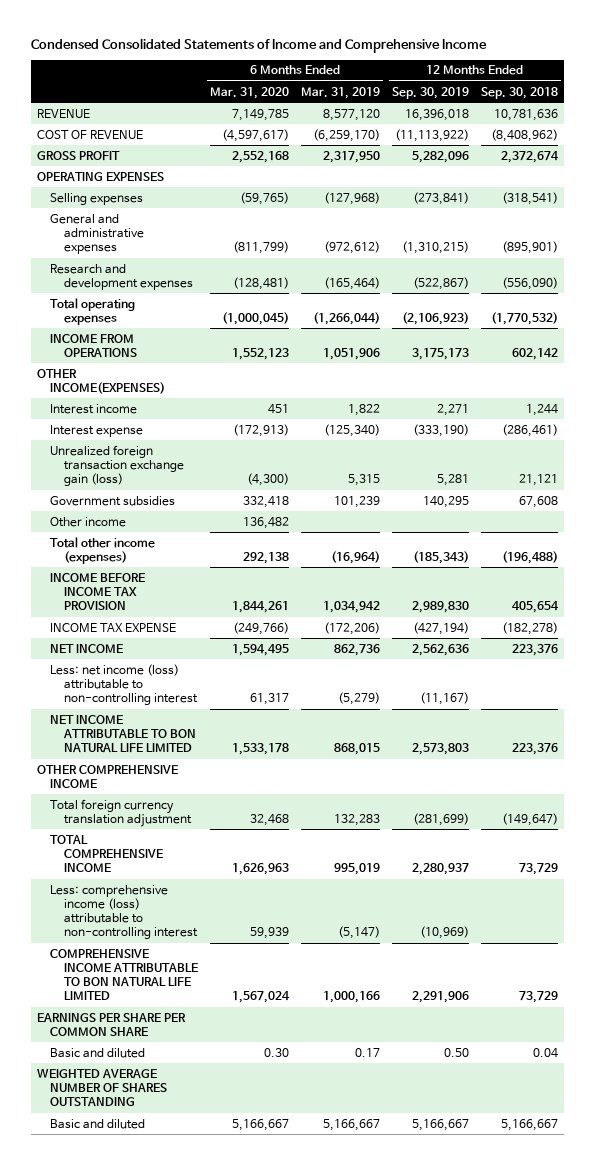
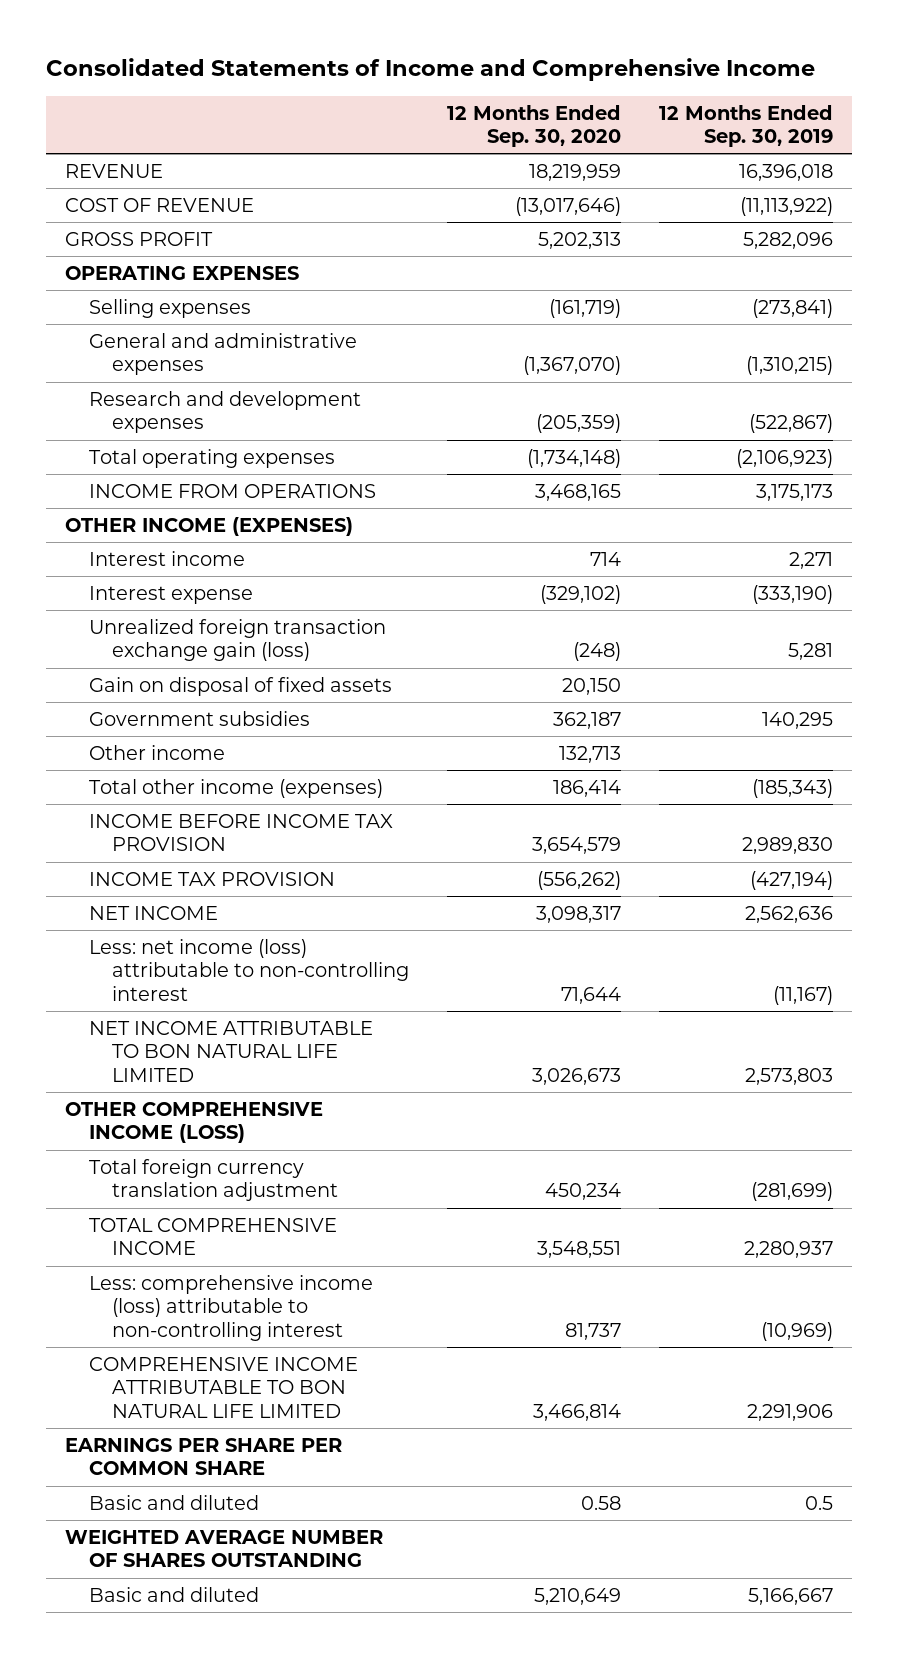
- Condensed Consolidated Statements of Income and Comprehensive Income
+ Consolidated Statements of Income and Comprehensive Income
- | 6 Months Ended Mar. 31, 2020 | 6 Months Ended Mar. 31, 2019 | 12 Months Ended Sep. 30, 2019 | 12 Months Ended Sep. 30, 2018
+ | 12 Months Ended Sep. 30, 2020 | 12 Months Ended Sep. 30, 2019
- OTHER INCOME(EXPENSES)
+ OTHER INCOME (EXPENSES)
+ Gain on disposal of fixed assets | 20,150 |
- INCOME TAX EXPENSE | (249,766) | (172,206) | (427,194) | (182,278)
+ INCOME TAX PROVISION | (556,262) | (427,194)
- OTHER COMPREHENSIVE INCOME
+ OTHER COMPREHENSIVE INCOME (LOSS)
- Basic and diluted | 0.30 | 0.17 | 0.50 | 0.04
+ Basic and diluted | 0.58 | 0.5

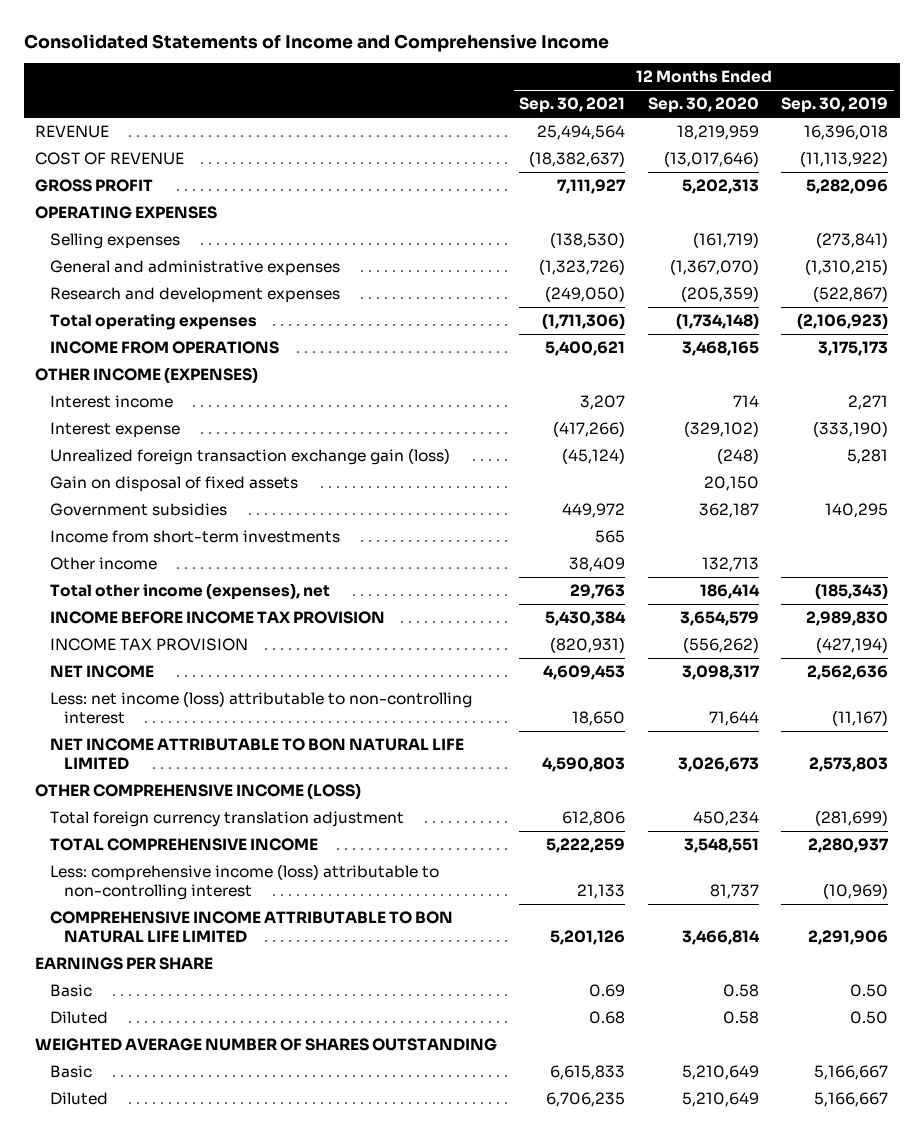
- | 12 Months Ended Sep. 30, 2020 | 12 Months Ended Sep. 30, 2019
+ | 12 Months Ended Sep. 30, 2021 | 12 Months Ended Sep. 30, 2020 | 12 Months Ended Sep. 30, 2019
+ Income from short-term investments | 565 | |
- Total other income (expenses) | 186,414 | (185,343)
+ Total other income (expenses), net | 29,763 | 186,414 | (185,343)
- EARNINGS PER SHARE PER COMMON SHARE
- Basic and diluted | 0.58 | 0.5
+ EARNINGS PER SHARE
+ Basic | 0.69 | 0.58 | 0.50
+ Diluted | 0.68 | 0.58 | 0.50
- Basic and diluted | 5,210,649 | 5,166,667
+ Basic | 6,615,833 | 5,210,649 | 5,166,667
+ Diluted | 6,706,235 | 5,210,649 | 5,166,667

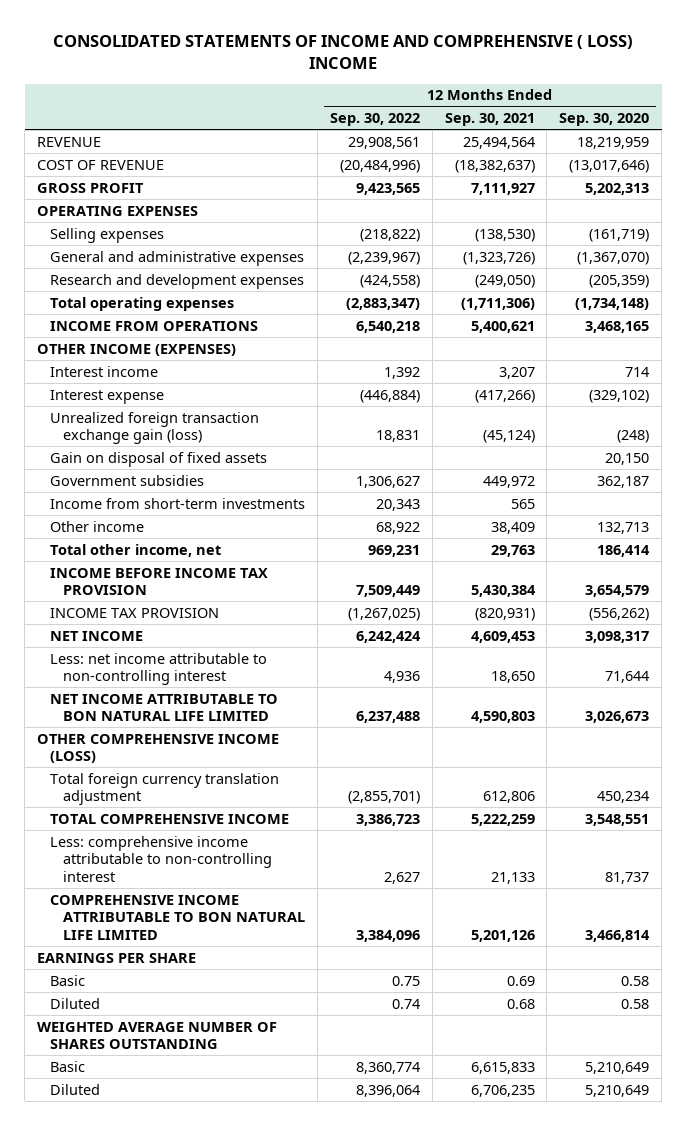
- Consolidated Statements of Income and Comprehensive Income
+ CONSOLIDATED STATEMENTS OF INCOME AND COMPREHENSIVE ( LOSS) INCOME
- | 12 Months Ended Sep. 30, 2021 | 12 Months Ended Sep. 30, 2020 | 12 Months Ended Sep. 30, 2019
+ | 12 Months Ended Sep. 30, 2022 | 12 Months Ended Sep. 30, 2021 | 12 Months Ended Sep. 30, 2020
- Total other income (expenses), net | 29,763 | 186,414 | (185,343)
+ Total other income, net | 969,231 | 29,763 | 186,414
- Less: net income (loss) attributable to non-controlling interest | 18,650 | 71,644 | (11,167)
+ Less: net income attributable to non-controlling interest | 4,936 | 18,650 | 71,644
- Less: comprehensive income (loss) attributable to non-controlling interest | 21,133 | 81,737 | (10,969)
+ Less: comprehensive income attributable to non-controlling interest | 2,627 | 21,133 | 81,737

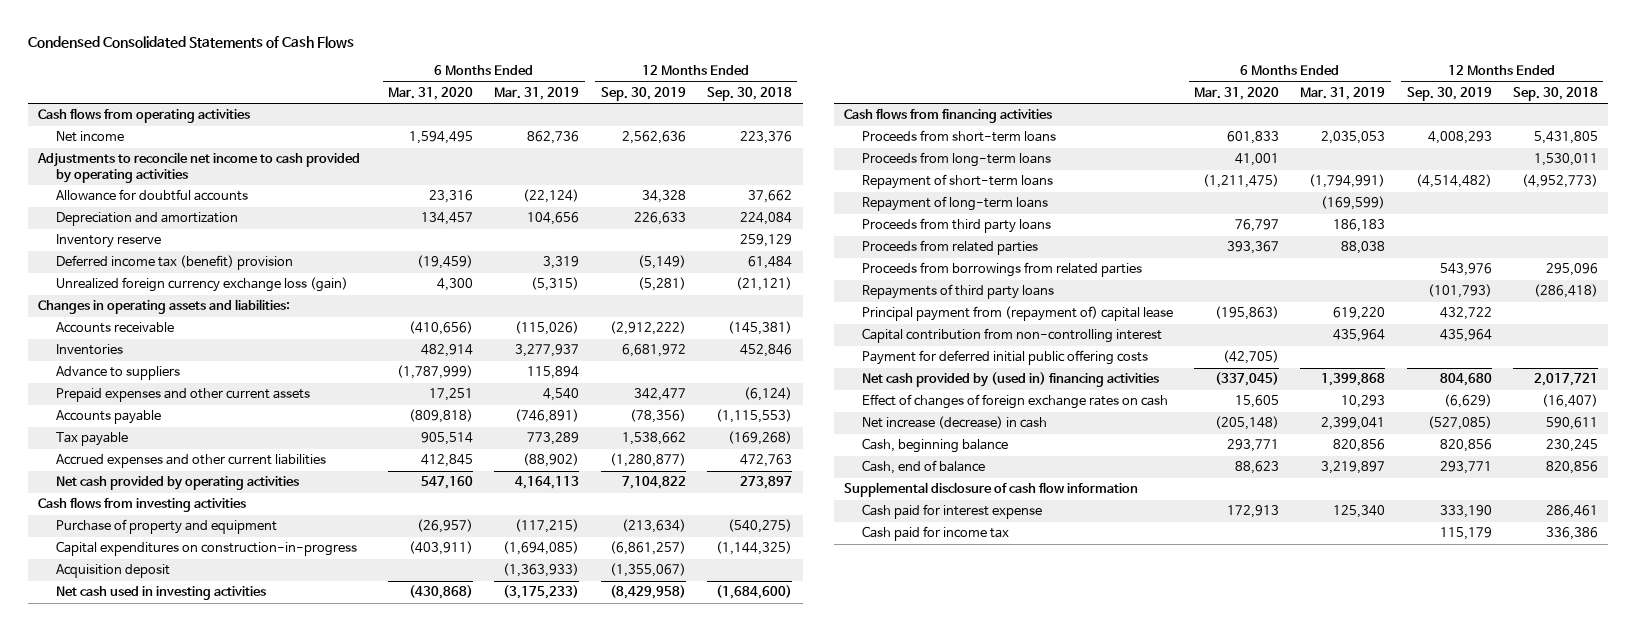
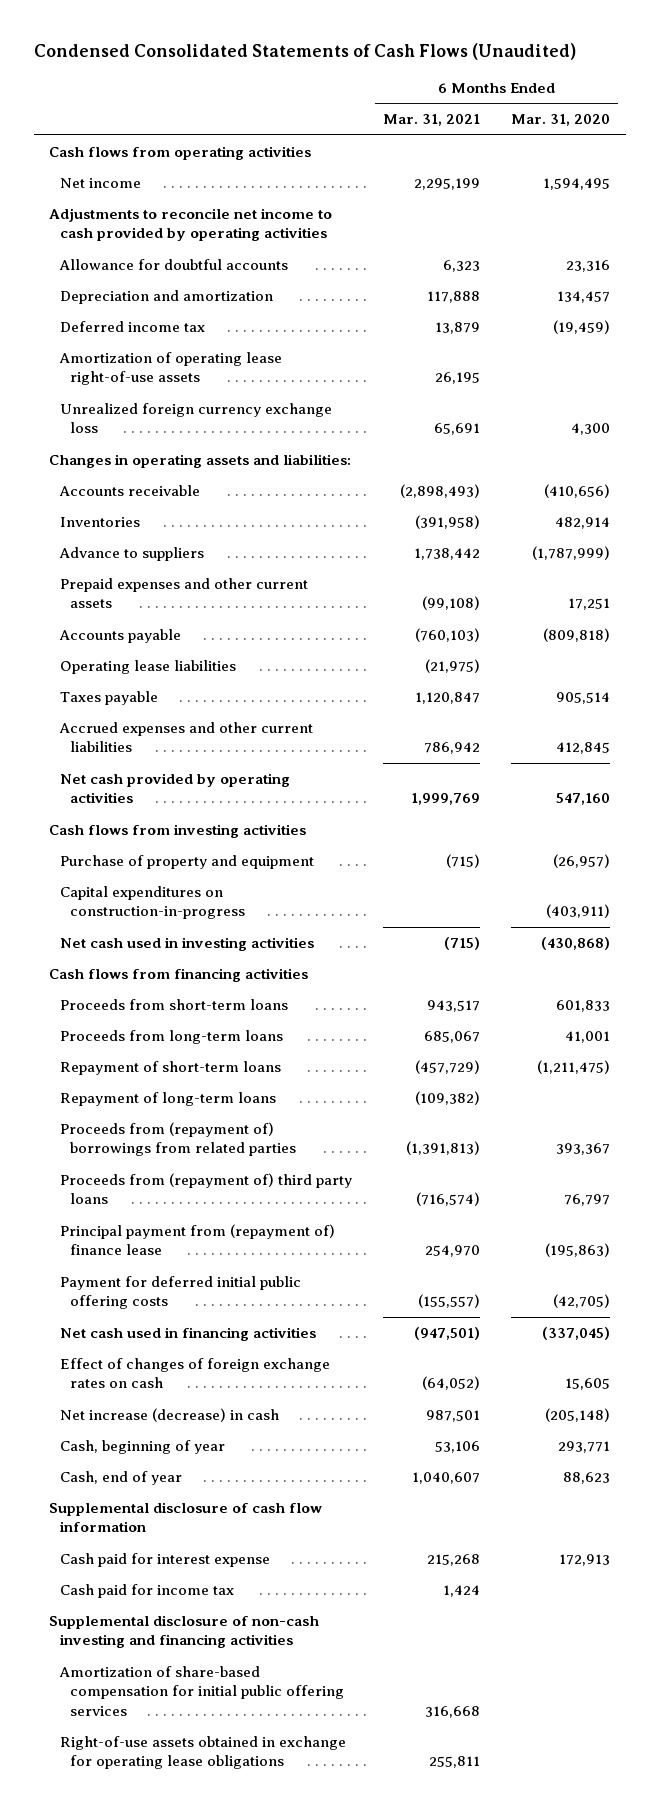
- Condensed Consolidated Statements of Cash Flows
+ Condensed Consolidated Statements of Cash Flows (Unaudited)
- | 6 Months Ended Mar. 31, 2020 | 6 Months Ended Mar. 31, 2019 | 12 Months Ended Sep. 30, 2019 | 12 Months Ended Sep. 30, 2018
+ | 6 Months Ended Mar. 31, 2021 | 6 Months Ended Mar. 31, 2020
- Inventory reserve | | | | 259,129
- Deferred income tax (benefit) provision | (19,459) | 3,319 | (5,149) | 61,484
- Unrealized foreign currency exchange loss (gain) | 4,300 | (5,315) | (5,281) | (21,121)
+ Deferred income tax | 13,879 | (19,459)
+ Amortization of operating lease right-of-use assets | 26,195 |
+ Unrealized foreign currency exchange loss | 65,691 | 4,300
- Tax payable | 905,514 | 773,289 | 1,538,662 | (169,268)
+ Operating lease liabilities | (21,975) |
+ Taxes payable | 1,120,847 | 905,514
- Acquisition deposit | | (1,363,933) | (1,355,067) |
- Proceeds from third party loans | 76,797 | 186,183 | |
- Proceeds from related parties | 393,367 | 88,038 | |
- Proceeds from borrowings from related parties | | | 543,976 | 295,096
- Repayments of third party loans | | | (101,793) | (286,418)
- Principal payment from (repayment of) capital lease | (195,863) | 619,220 | 432,722 |
- Capital contribution from non-controlling interest | | 435,964 | 435,964 |
+ Proceeds from (repayment of) borrowings from related parties | (1,391,813) | 393,367
+ Proceeds from (repayment of) third party loans | (716,574) | 76,797
+ Principal payment from (repayment of) finance lease | 254,970 | (195,863)
- Net cash provided by (used in) financing activities | (337,045) | 1,399,868 | 804,680 | 2,017,721
+ Net cash used in financing activities | (947,501) | (337,045)
- Cash, beginning balance | 293,771 | 820,856 | 820,856 | 230,245
- Cash, end of balance | 88,623 | 3,219,897 | 293,771 | 820,856
+ Cash, beginning of year | 53,106 | 293,771
+ Cash, end of year | 1,040,607 | 88,623
+ Supplemental disclosure of non-cash investing and financing activities
+ Amortization of share-based compensation for initial public offering services | 316,668 |
+ Right-of-use assets obtained in exchange for operating lease obligations | 255,811 |

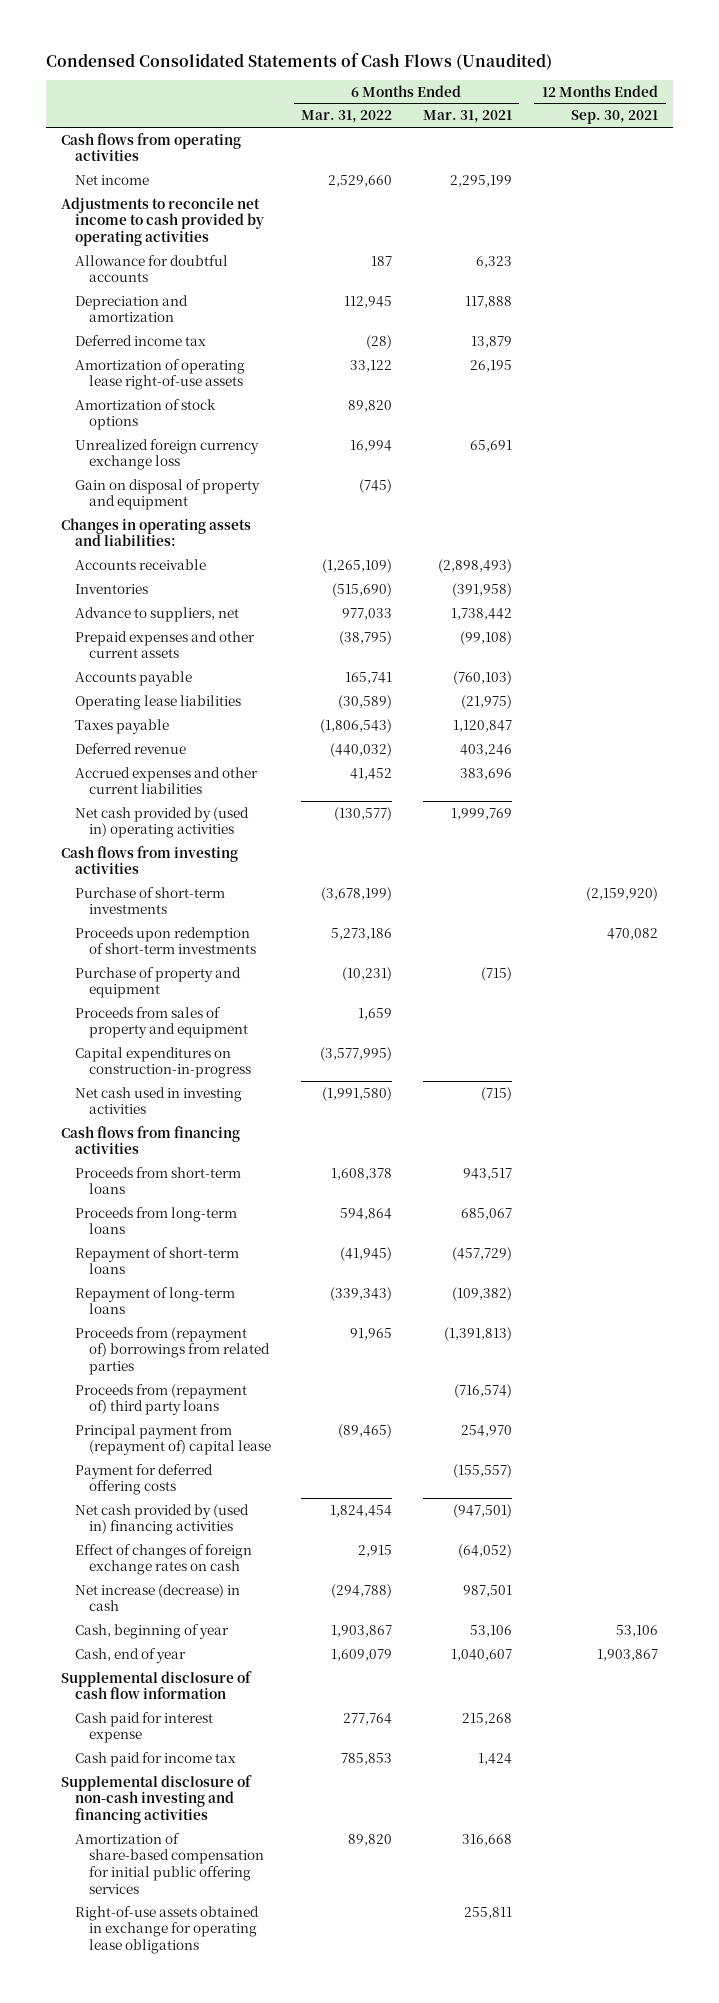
- | 6 Months Ended Mar. 31, 2021 | 6 Months Ended Mar. 31, 2020
+ | 6 Months Ended Mar. 31, 2022 | 6 Months Ended Mar. 31, 2021 | 12 Months Ended Sep. 30, 2021
+ Amortization of stock options | 89,820 | |
+ Gain on disposal of property and equipment | (745) | |
- Advance to suppliers | 1,738,442 | (1,787,999)
+ Advance to suppliers, net | 977,033 | 1,738,442 |
- Accrued expenses and other current liabilities | 786,942 | 412,845
- Net cash provided by operating activities | 1,999,769 | 547,160
+ Deferred revenue | (440,032) | 403,246 |
+ Accrued expenses and other current liabilities | 41,452 | 383,696 |
+ Net cash provided by (used in) operating activities | (130,577) | 1,999,769 |
+ Purchase of short-term investments | (3,678,199) | | (2,159,920)
+ Proceeds upon redemption of short-term investments | 5,273,186 | | 470,082
+ Proceeds from sales of property and equipment | 1,659 | |
- Principal payment from (repayment of) finance lease | 254,970 | (195,863)
- Payment for deferred initial public offering costs | (155,557) | (42,705)
- Net cash used in financing activities | (947,501) | (337,045)
+ Principal payment from (repayment of) capital lease | (89,465) | 254,970 |
+ Payment for deferred offering costs | | (155,557) |
+ Net cash provided by (used in) financing activities | 1,824,454 | (947,501) |

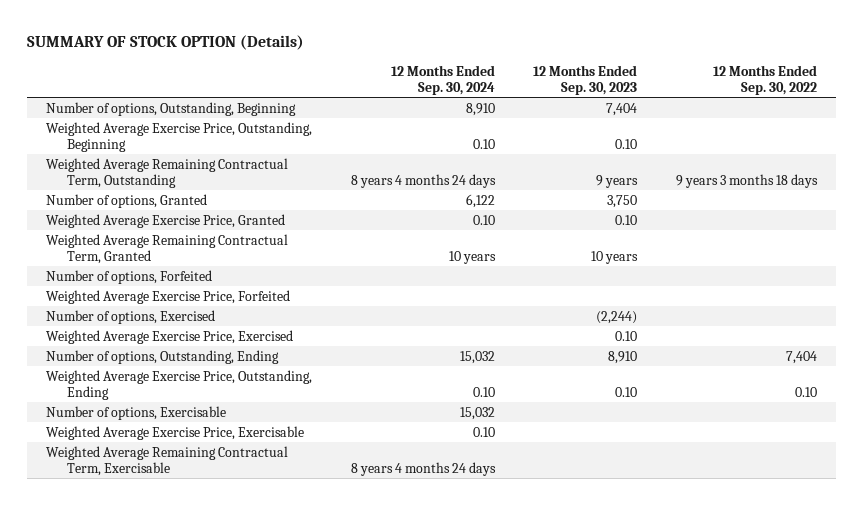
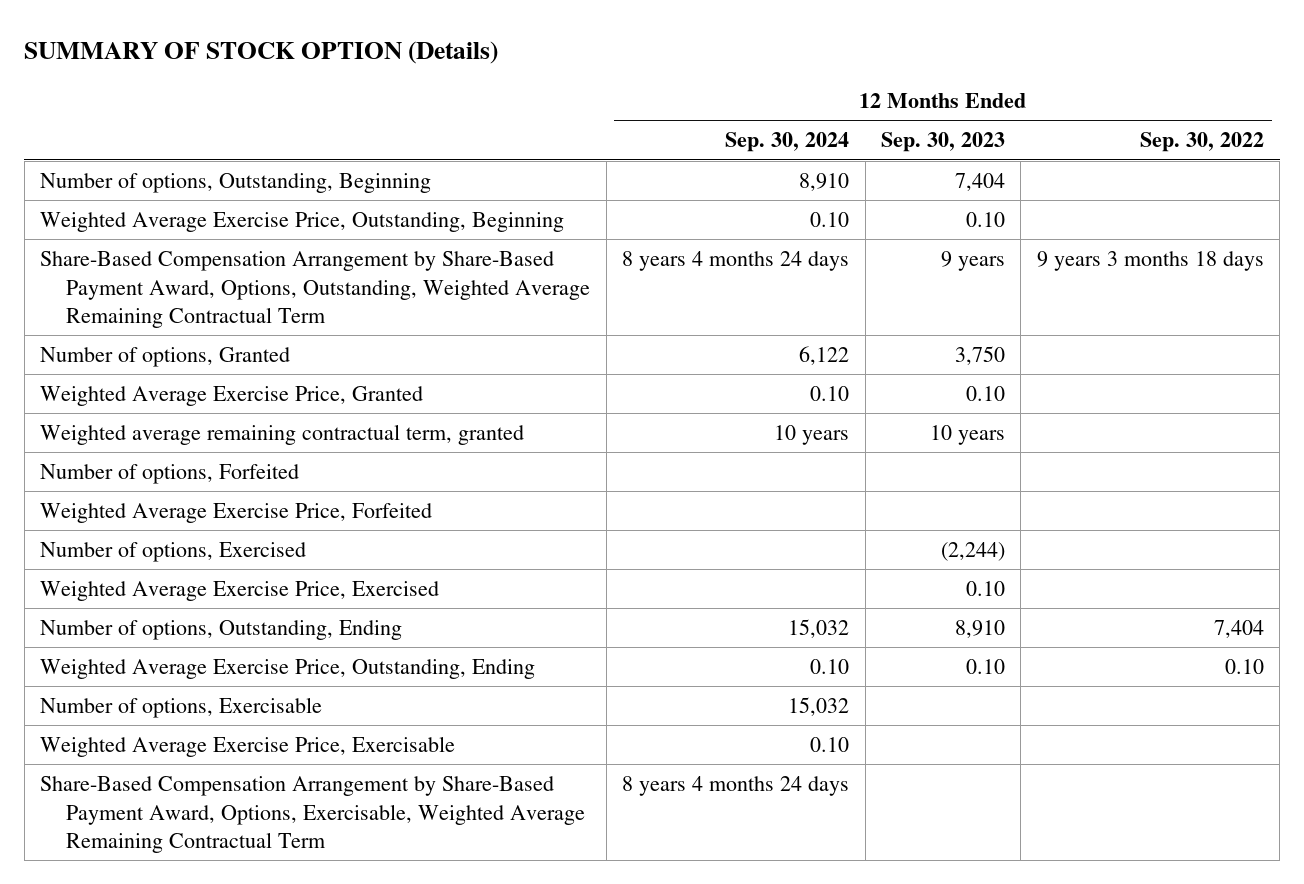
- Weighted Average Remaining Contractual Term, Outstanding | 8 years 4 months 24 days | 9 years | 9 years 3 months 18 days
+ Share-Based Compensation Arrangement by Share-Based Payment Award, Options, Outstanding, Weighted Average Remaining Contractual Term | 8 years 4 months 24 days | 9 years | 9 years 3 months 18 days
- Weighted Average Remaining Contractual Term, Granted | 10 years | 10 years |
+ Weighted average remaining contractual term, granted | 10 years | 10 years |
- Weighted Average Remaining Contractual Term, Exercisable | 8 years 4 months 24 days | |
+ Share-Based Compensation Arrangement by Share-Based Payment Award, Options, Exercisable, Weighted Average Remaining Contractual Term | 8 years 4 months 24 days | |

